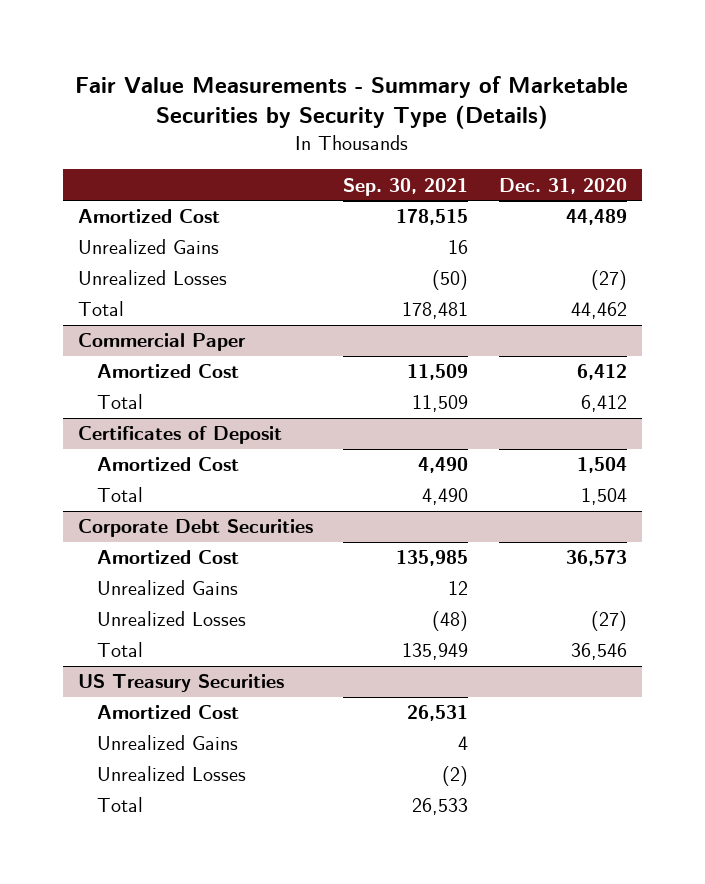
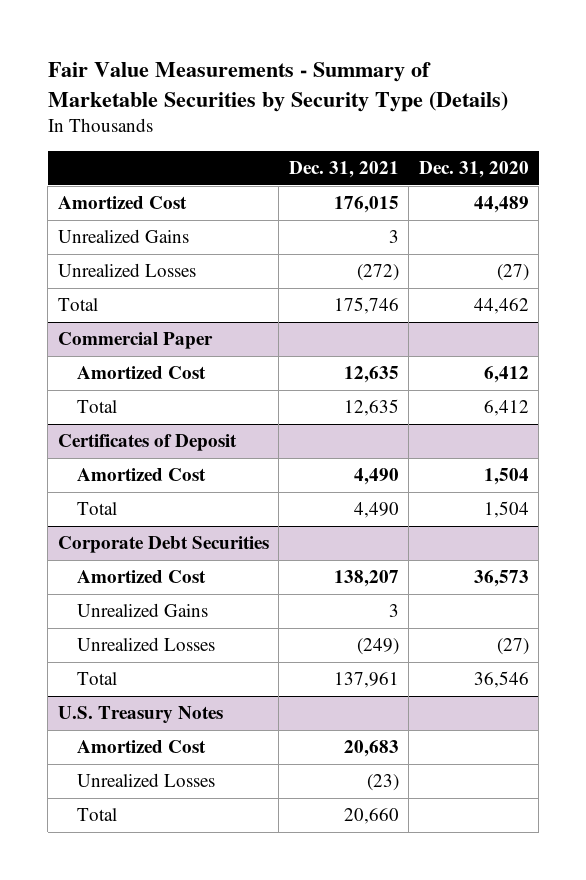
- | Sep. 30, 2021 | Dec. 31, 2020
+ | Dec. 31, 2021 | Dec. 31, 2020
- US Treasury Securities
+ U.S. Treasury Notes
- Unrealized Gains | 4 |

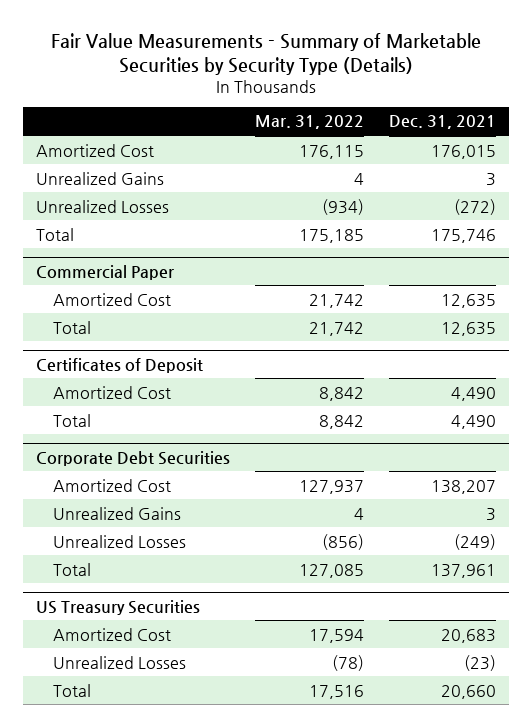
- | Dec. 31, 2021 | Dec. 31, 2020
+ | Mar. 31, 2022 | Dec. 31, 2021
- U.S. Treasury Notes
+ US Treasury Securities

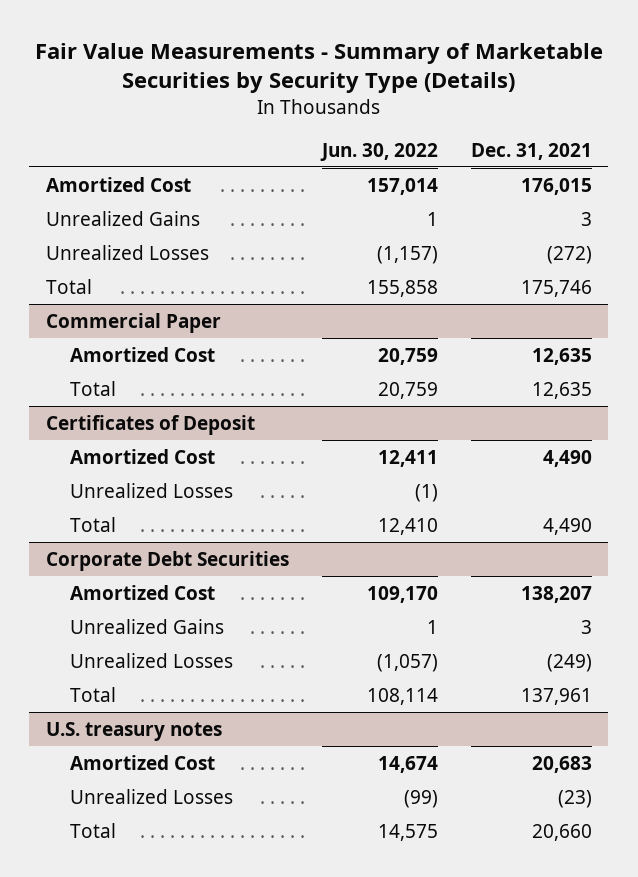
- | Mar. 31, 2022 | Dec. 31, 2021
+ | Jun. 30, 2022 | Dec. 31, 2021
@ Certificates of Deposit
+ Unrealized Losses | (1) |
- US Treasury Securities
+ U.S. treasury notes

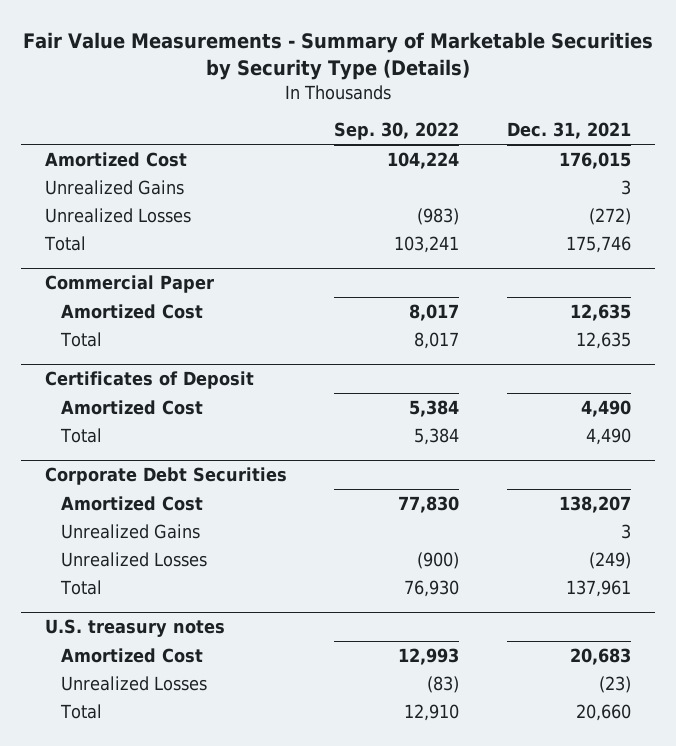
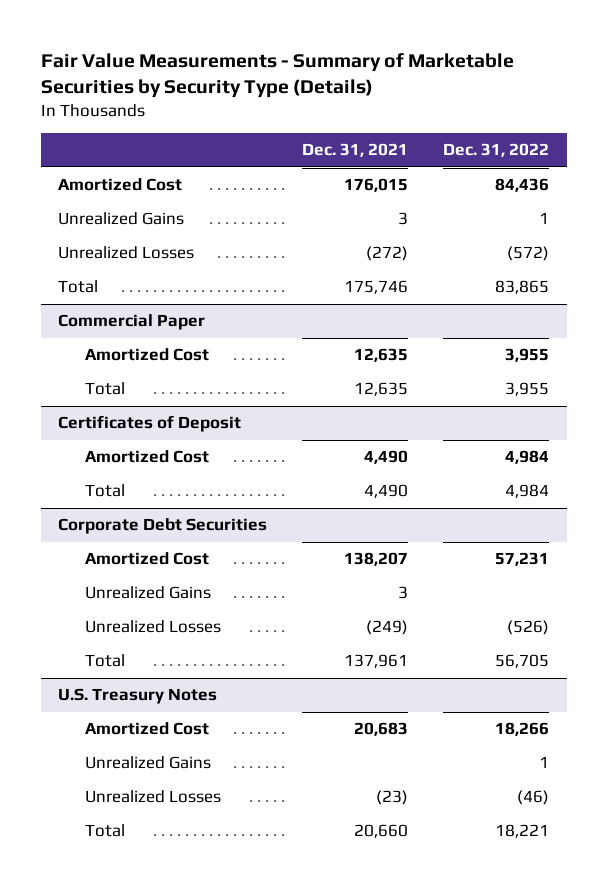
- | Sep. 30, 2022 | Dec. 31, 2021
+ | Dec. 31, 2021 | Dec. 31, 2022
- U.S. treasury notes
+ U.S. Treasury Notes
+ Unrealized Gains | | 1

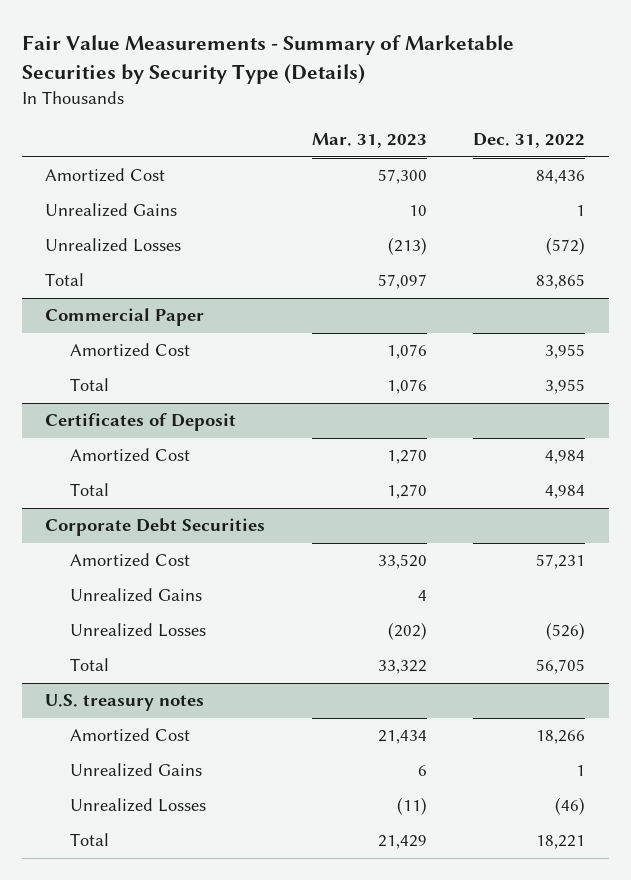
- | Dec. 31, 2021 | Dec. 31, 2022
+ | Mar. 31, 2023 | Dec. 31, 2022
- U.S. Treasury Notes
+ U.S. treasury notes

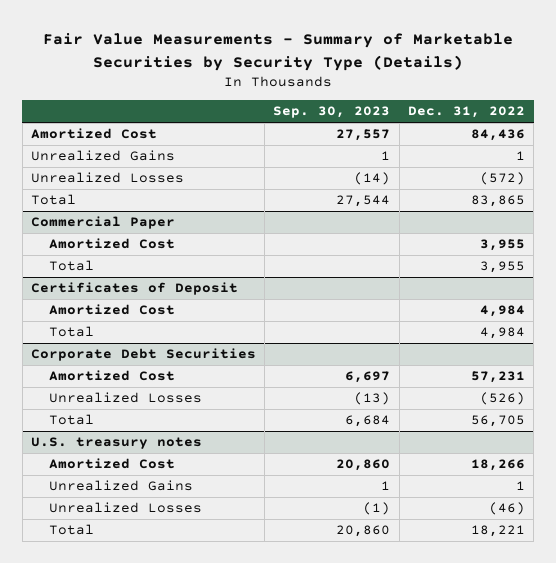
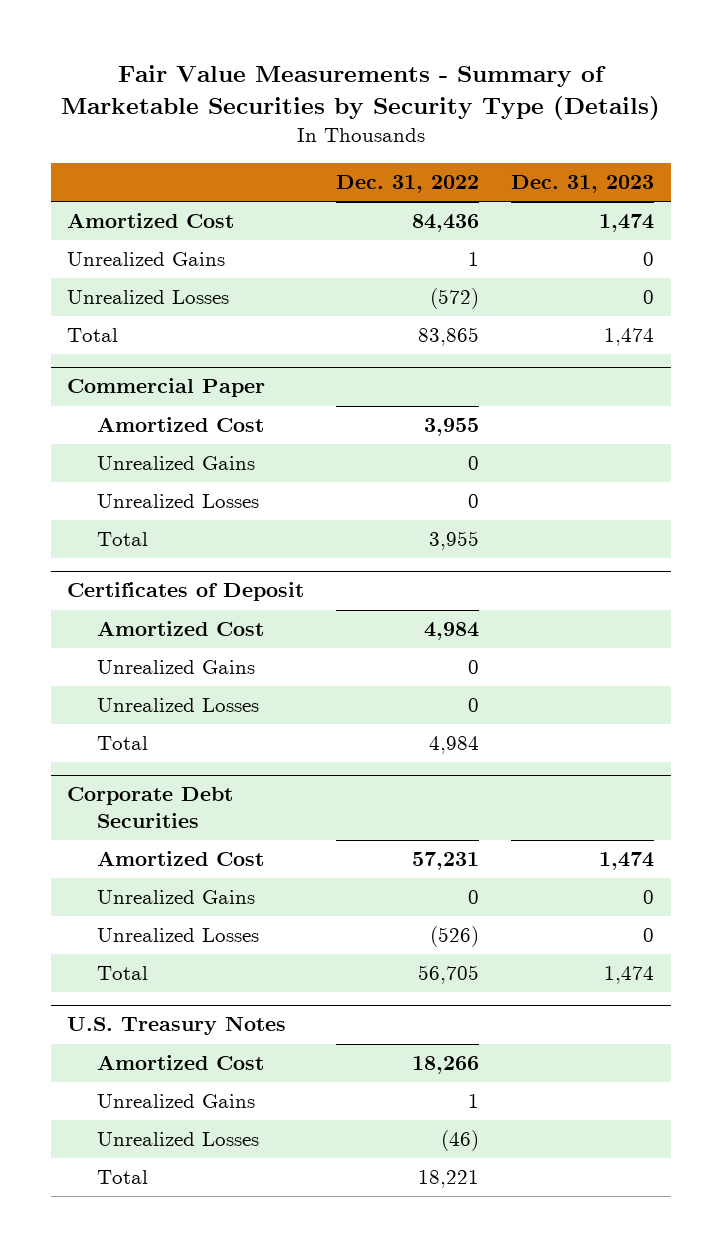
- | Sep. 30, 2023 | Dec. 31, 2022
+ | Dec. 31, 2022 | Dec. 31, 2023
@ Commercial Paper
+ Unrealized Gains | 0 |
+ Unrealized Losses | 0 |
@ Certificates of Deposit
+ Unrealized Gains | 0 |
+ Unrealized Losses | 0 |
@ Corporate Debt Securities
+ Unrealized Gains | 0 | 0
- U.S. treasury notes
+ U.S. Treasury Notes

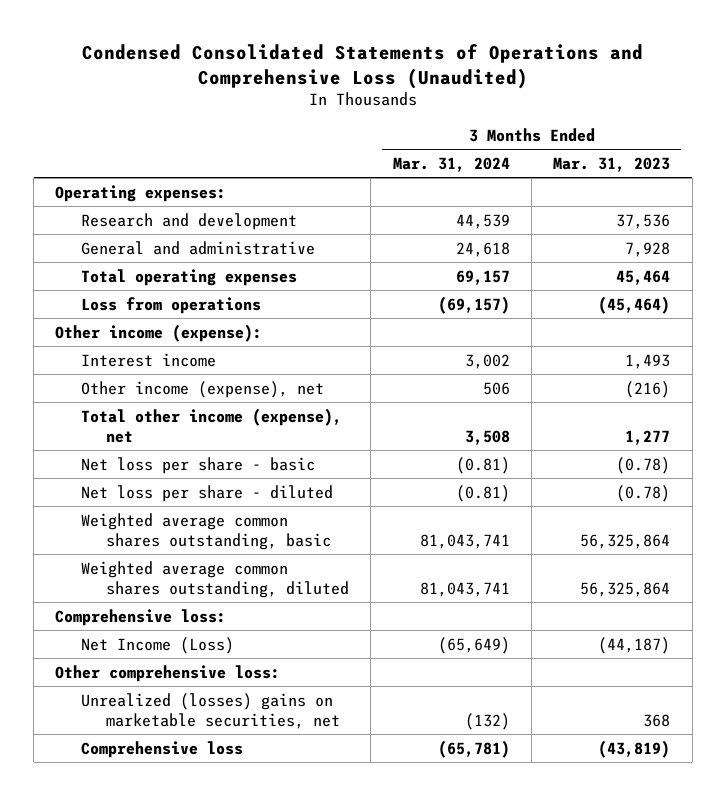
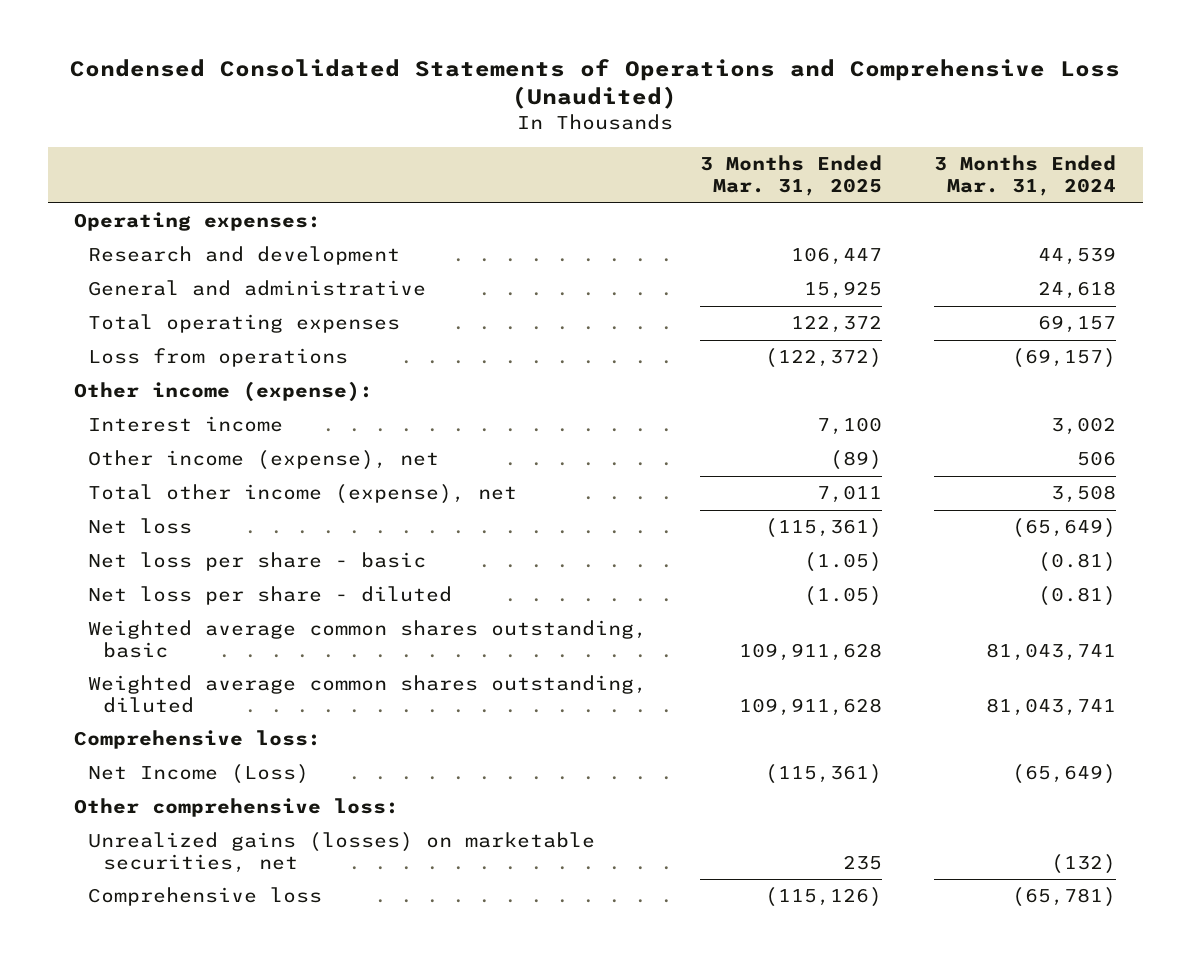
- | 3 Months Ended Mar. 31, 2024 | 3 Months Ended Mar. 31, 2023
+ | 3 Months Ended Mar. 31, 2025 | 3 Months Ended Mar. 31, 2024
+ Net loss | (115,361) | (65,649)
- Unrealized (losses) gains on marketable securities, net | (132) | 368
+ Unrealized gains (losses) on marketable securities, net | 235 | (132)

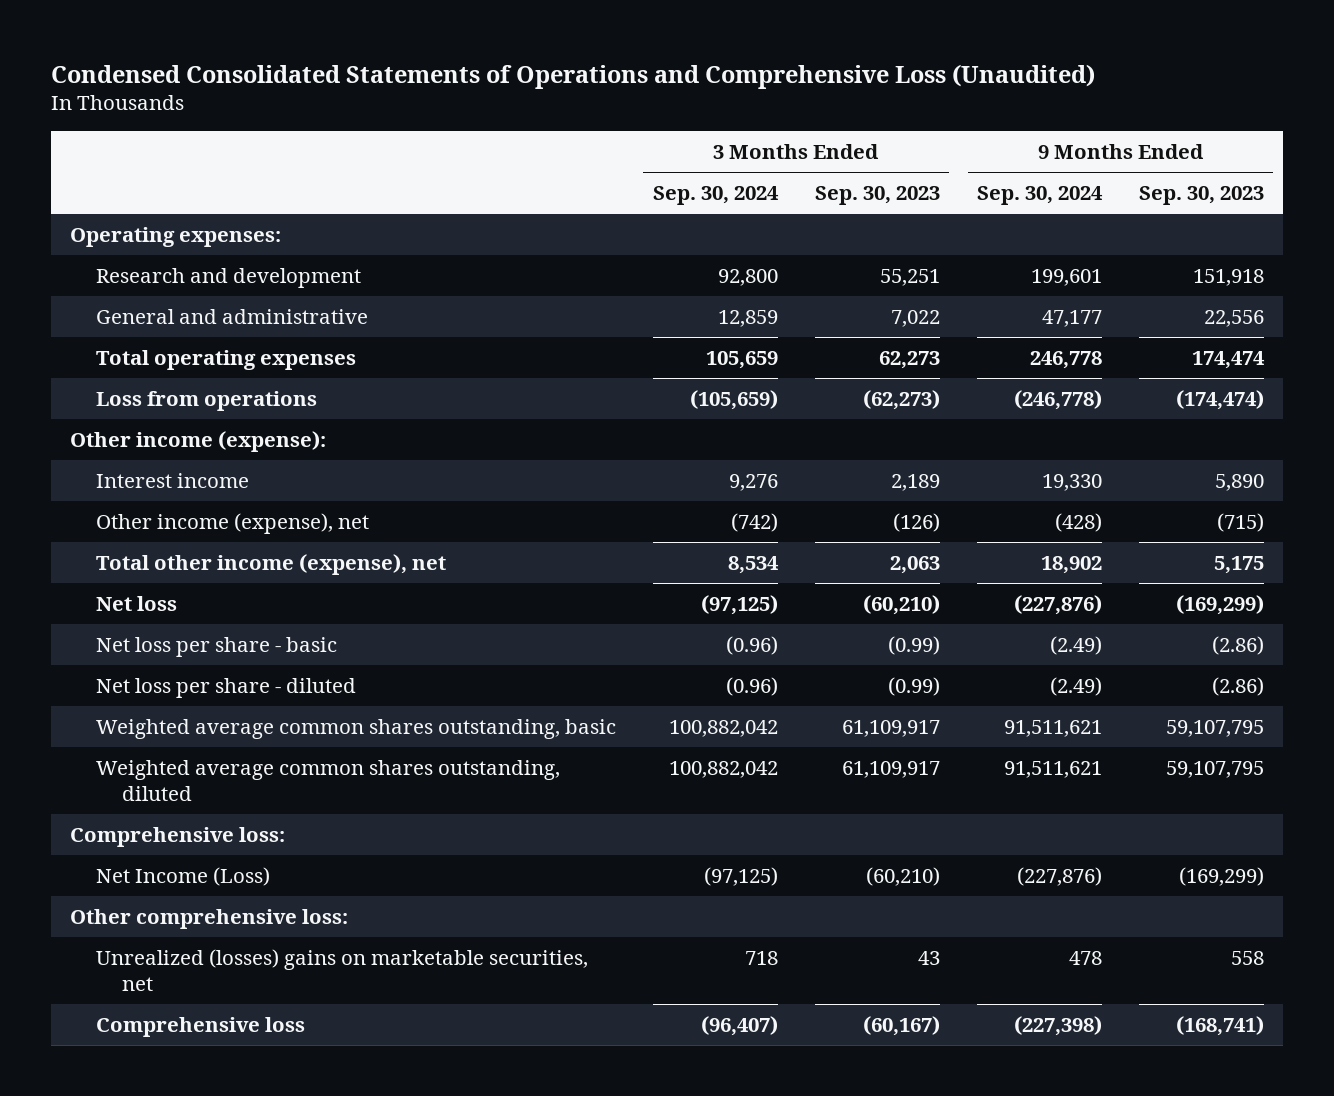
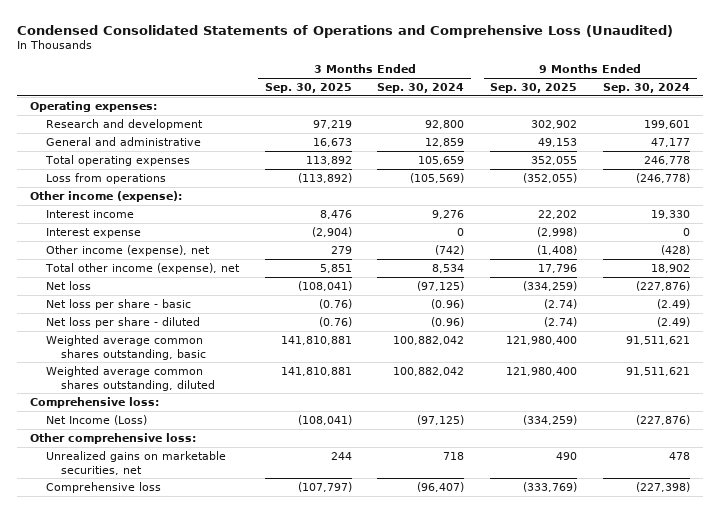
- | 3 Months Ended Sep. 30, 2024 | 3 Months Ended Sep. 30, 2023 | 9 Months Ended Sep. 30, 2024 | 9 Months Ended Sep. 30, 2023
+ | 3 Months Ended Sep. 30, 2025 | 3 Months Ended Sep. 30, 2024 | 9 Months Ended Sep. 30, 2025 | 9 Months Ended Sep. 30, 2024
- Loss from operations | (105,659) | (62,273) | (246,778) | (174,474)
+ Loss from operations | (113,892) | (105,569) | (352,055) | (246,778)
+ Interest expense | (2,904) | 0 | (2,998) | 0
- Unrealized (losses) gains on marketable securities, net | 718 | 43 | 478 | 558
+ Unrealized gains on marketable securities, net | 244 | 718 | 490 | 478

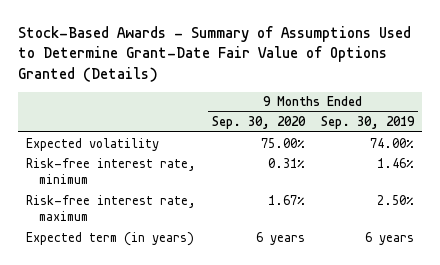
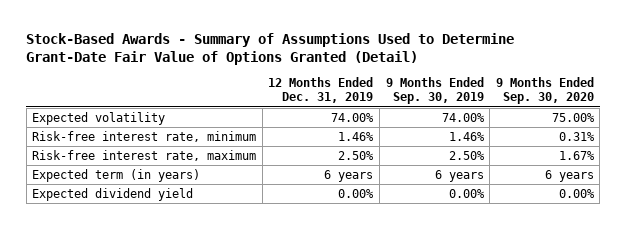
- Stock-Based Awards - Summary of Assumptions Used to Determine Grant-Date Fair Value of Options Granted (Details)
+ Stock-Based Awards - Summary of Assumptions Used to Determine Grant-Date Fair Value of Options Granted (Detail)
- | 9 Months Ended Sep. 30, 2020 | 9 Months Ended Sep. 30, 2019
+ | 12 Months Ended Dec. 31, 2019 | 9 Months Ended Sep. 30, 2019 | 9 Months Ended Sep. 30, 2020
+ Expected dividend yield | 0.00% | 0.00% | 0.00%

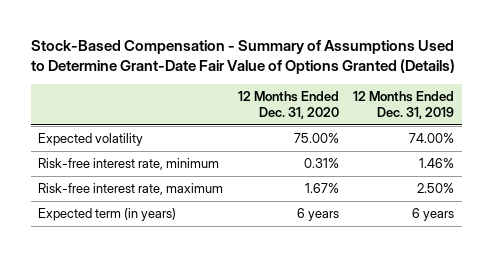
- Stock-Based Awards - Summary of Assumptions Used to Determine Grant-Date Fair Value of Options Granted (Detail)
+ Stock-Based Compensation - Summary of Assumptions Used to Determine Grant-Date Fair Value of Options Granted (Details)
- | 12 Months Ended Dec. 31, 2019 | 9 Months Ended Sep. 30, 2019 | 9 Months Ended Sep. 30, 2020
+ | 12 Months Ended Dec. 31, 2020 | 12 Months Ended Dec. 31, 2019
- Expected dividend yield | 0.00% | 0.00% | 0.00%

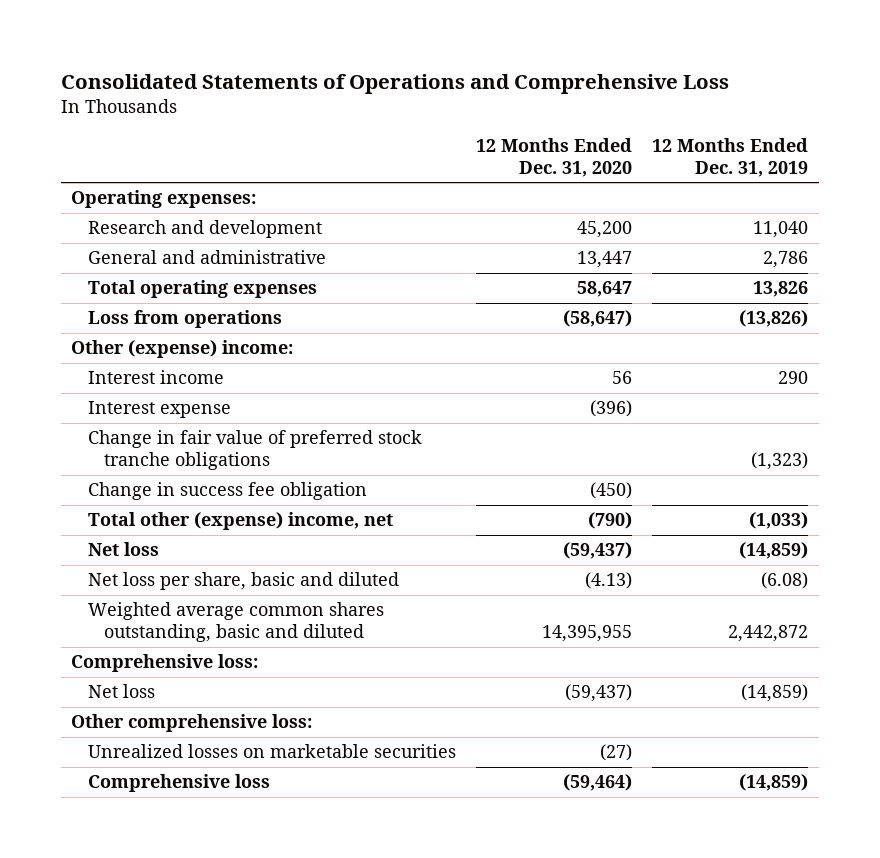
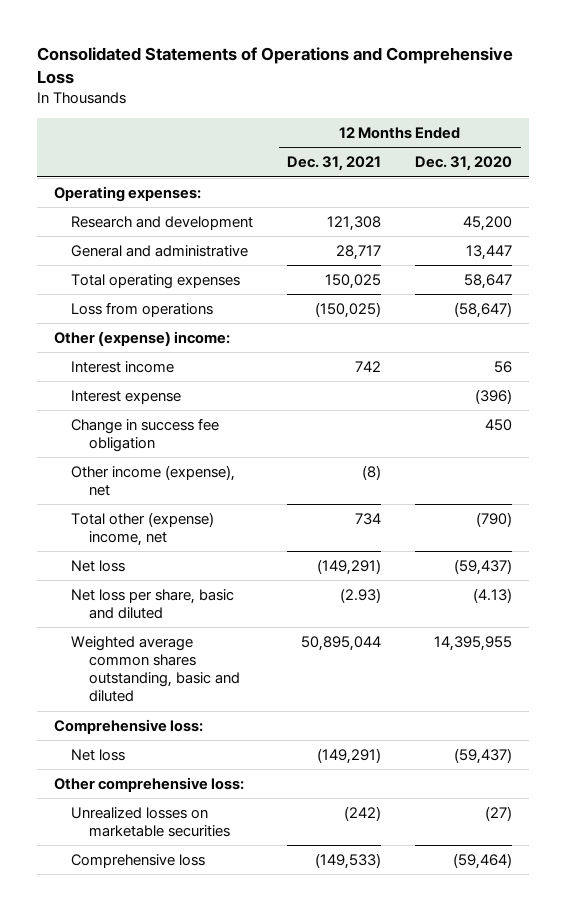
- | 12 Months Ended Dec. 31, 2020 | 12 Months Ended Dec. 31, 2019
+ | 12 Months Ended Dec. 31, 2021 | 12 Months Ended Dec. 31, 2020
- Change in fair value of preferred stock tranche obligations | | (1,323)
- Change in success fee obligation | (450) |
+ Change in success fee obligation | | 450
+ Other income (expense), net | (8) |

